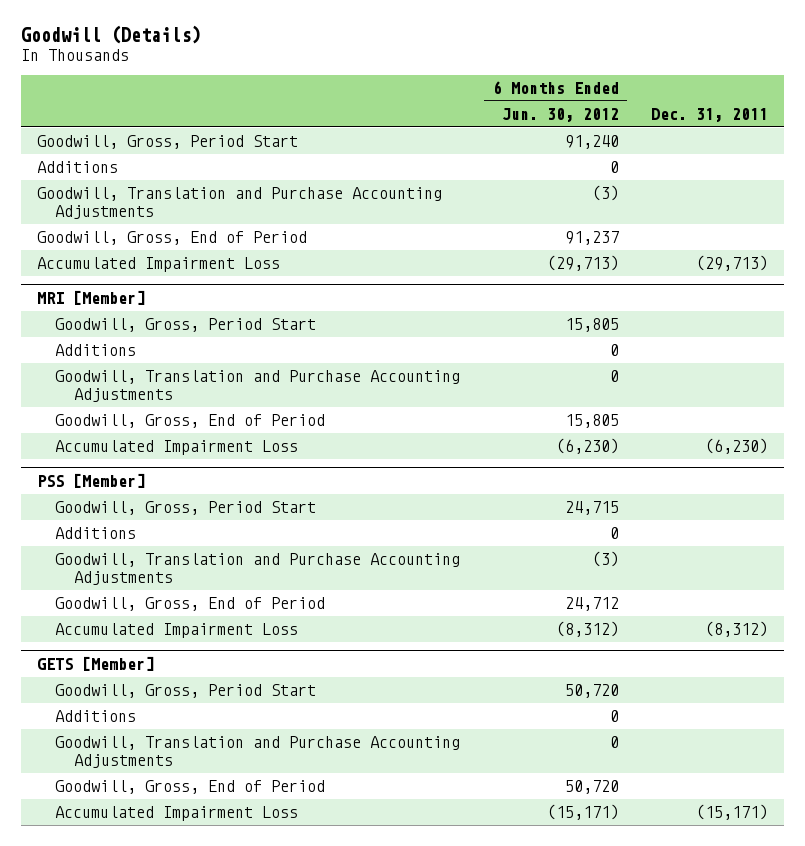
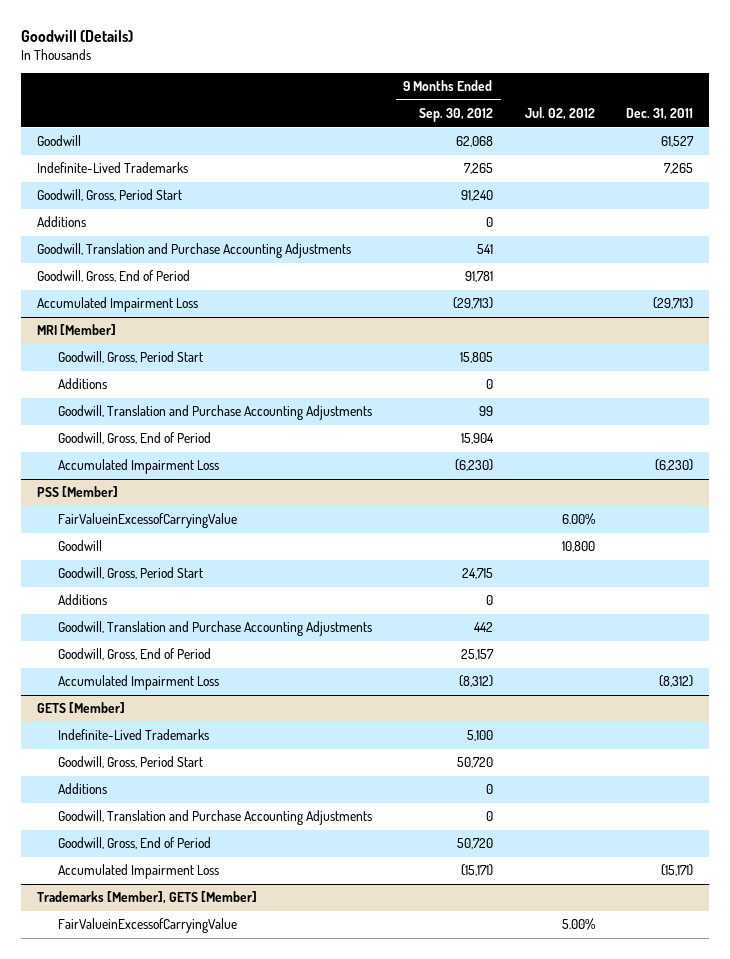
- | 6 Months Ended Jun. 30, 2012 | Dec. 31, 2011
+ | 9 Months Ended Sep. 30, 2012 | Jul. 02, 2012 | Dec. 31, 2011
+ Goodwill | 62,068 | | 61,527
+ Indefinite-Lived Trademarks | 7,265 | | 7,265
@ PSS [Member]
+ FairValueinExcessofCarryingValue | | 6.00% |
+ Goodwill | | 10,800 |
@ GETS [Member]
+ Indefinite-Lived Trademarks | 5,100 | |
+ Trademarks [Member], GETS [Member]
+ FairValueinExcessofCarryingValue | | 5.00% |

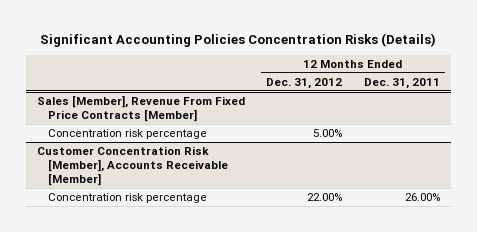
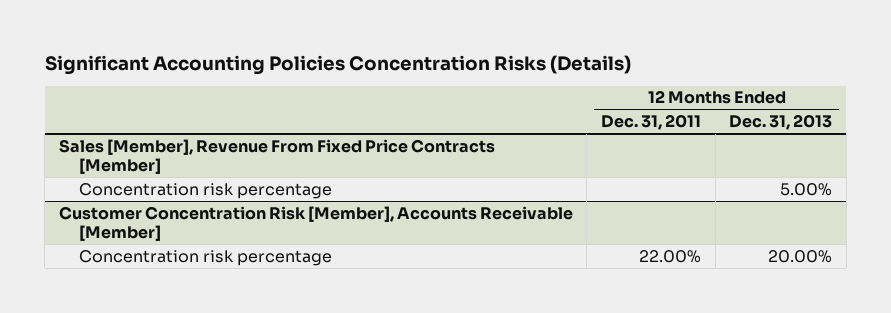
- | 12 Months Ended Dec. 31, 2012 | 12 Months Ended Dec. 31, 2011
+ | 12 Months Ended Dec. 31, 2011 | 12 Months Ended Dec. 31, 2013
@ Customer Concentration Risk [Member], Accounts Receivable [Member]
- Concentration risk percentage | 22.00% | 26.00%
+ Concentration risk percentage | 22.00% | 20.00%

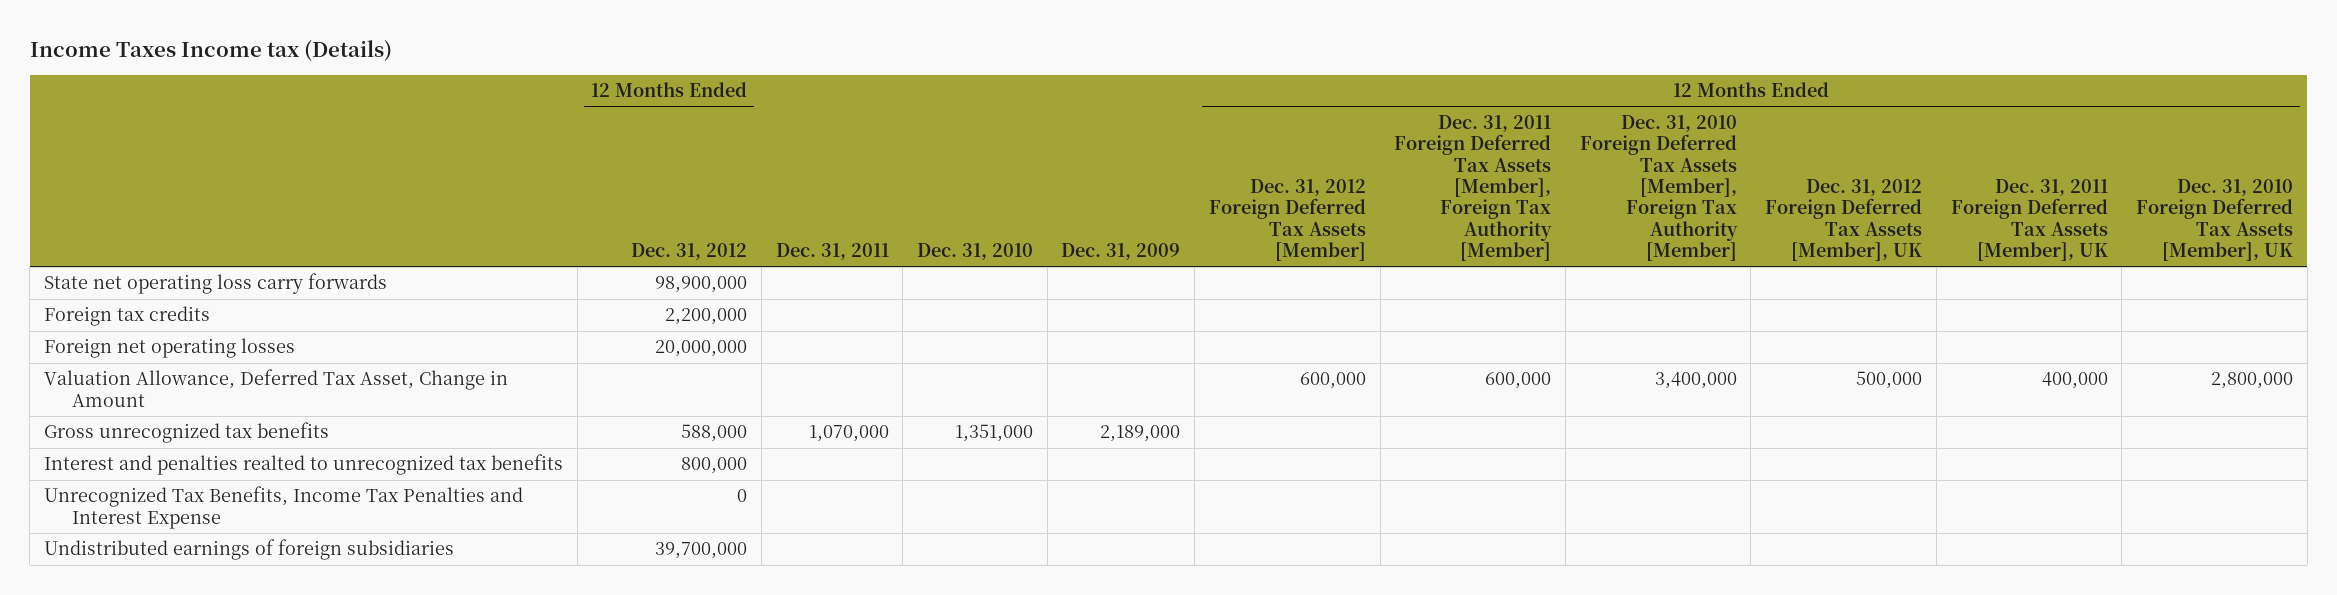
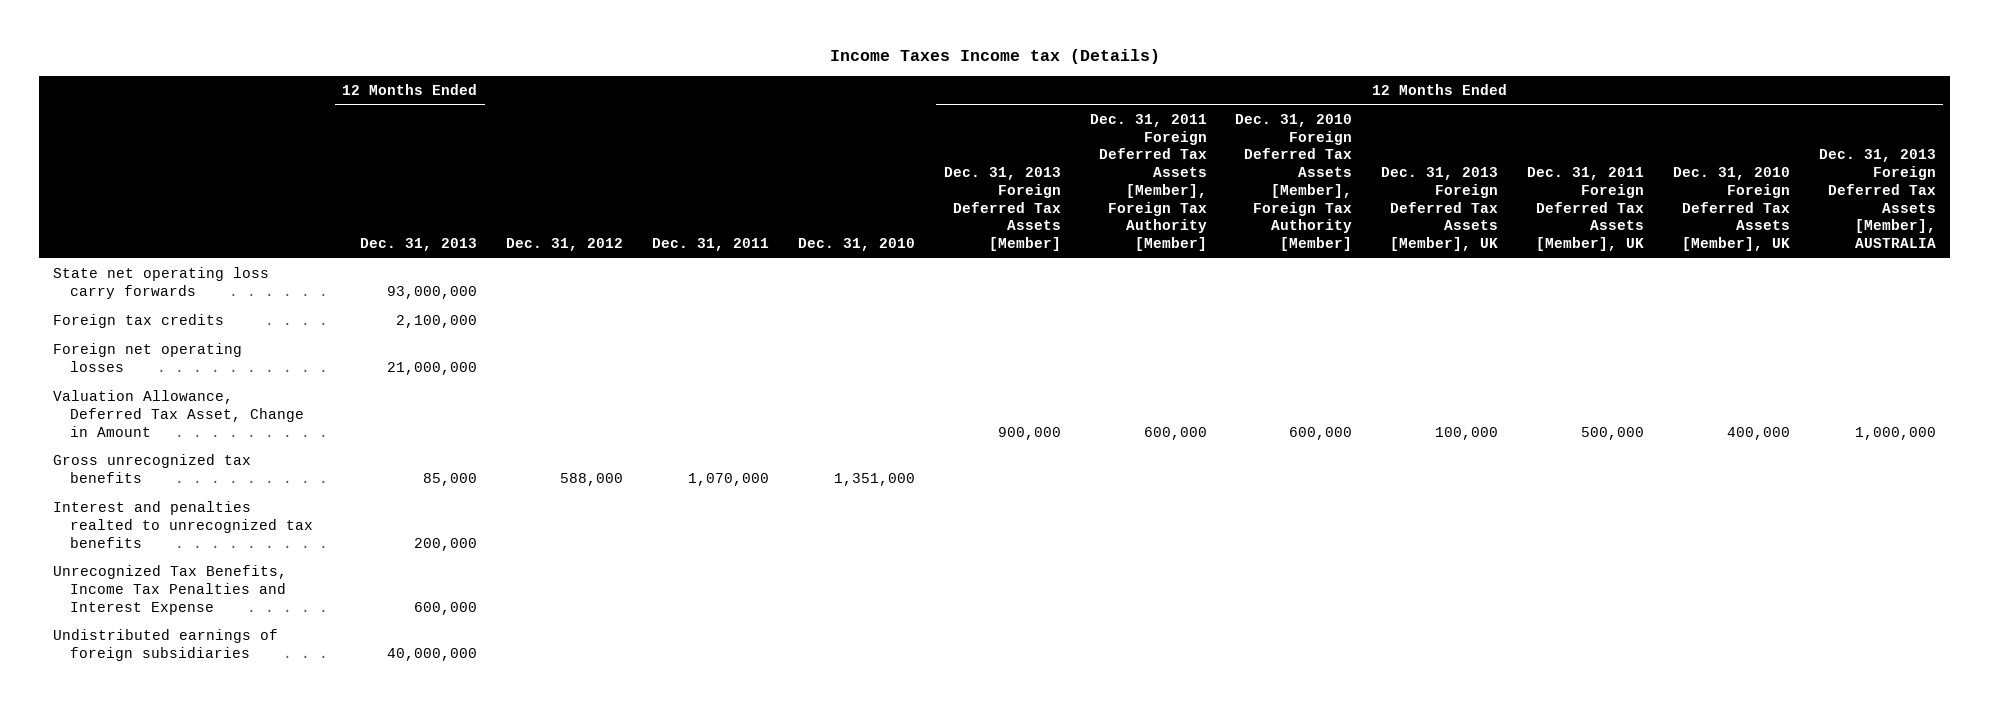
- | 12 Months Ended Dec. 31, 2012 | Dec. 31, 2011 | Dec. 31, 2010 | Dec. 31, 2009 | 12 Months Ended Dec. 31, 2012 Foreign Deferred Tax Assets [Member] | 12 Months Ended Dec. 31, 2011 Foreign Deferred Tax Assets [Member], Foreign Tax Authority [Member] | 12 Months Ended Dec. 31, 2010 Foreign Deferred Tax Assets [Member], Foreign Tax Authority [Member] | 12 Months Ended Dec. 31, 2012 Foreign Deferred Tax Assets [Member], UK | 12 Months Ended Dec. 31, 2011 Foreign Deferred Tax Assets [Member], UK | 12 Months Ended Dec. 31, 2010 Foreign Deferred Tax Assets [Member], UK
+ | 12 Months Ended Dec. 31, 2013 | Dec. 31, 2012 | Dec. 31, 2011 | Dec. 31, 2010 | 12 Months Ended Dec. 31, 2013 Foreign Deferred Tax Assets [Member] | 12 Months Ended Dec. 31, 2011 Foreign Deferred Tax Assets [Member], Foreign Tax Authority [Member] | 12 Months Ended Dec. 31, 2010 Foreign Deferred Tax Assets [Member], Foreign Tax Authority [Member] | 12 Months Ended Dec. 31, 2013 Foreign Deferred Tax Assets [Member], UK | 12 Months Ended Dec. 31, 2011 Foreign Deferred Tax Assets [Member], UK | 12 Months Ended Dec. 31, 2010 Foreign Deferred Tax Assets [Member], UK | 12 Months Ended Dec. 31, 2013 Foreign Deferred Tax Assets [Member], AUSTRALIA
- Valuation Allowance, Deferred Tax Asset, Change in Amount | | | | | 600,000 | 600,000 | 3,400,000 | 500,000 | 400,000 | 2,800,000
+ Valuation Allowance, Deferred Tax Asset, Change in Amount | | | | | 900,000 | 600,000 | 600,000 | 100,000 | 500,000 | 400,000 | 1,000,000

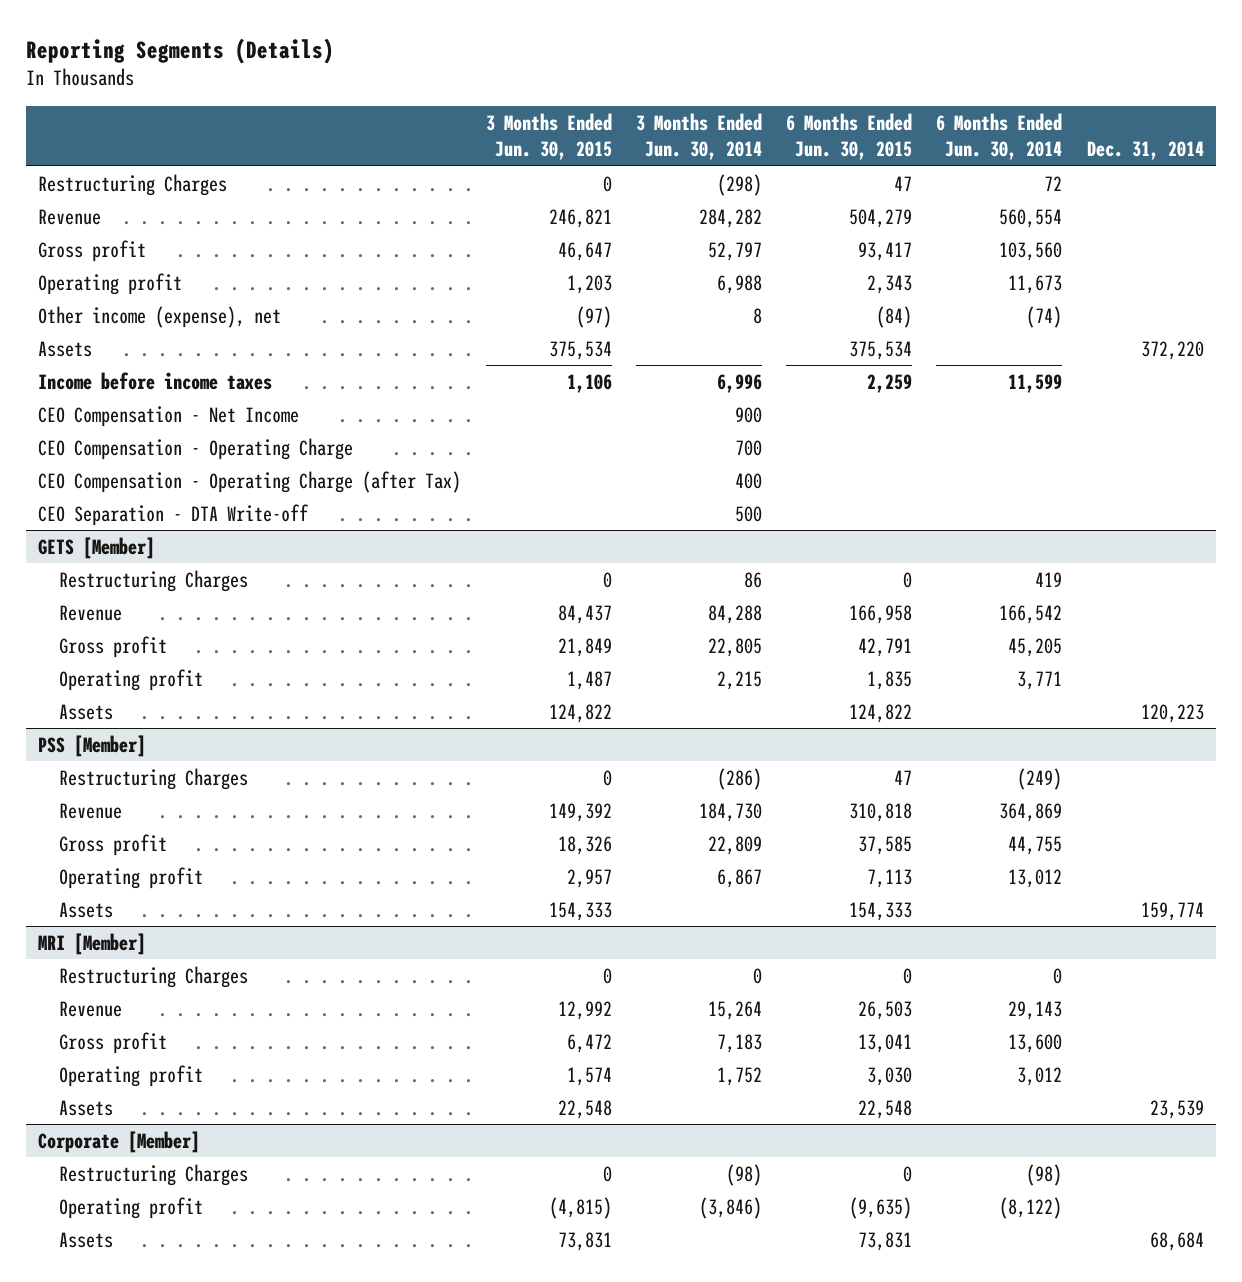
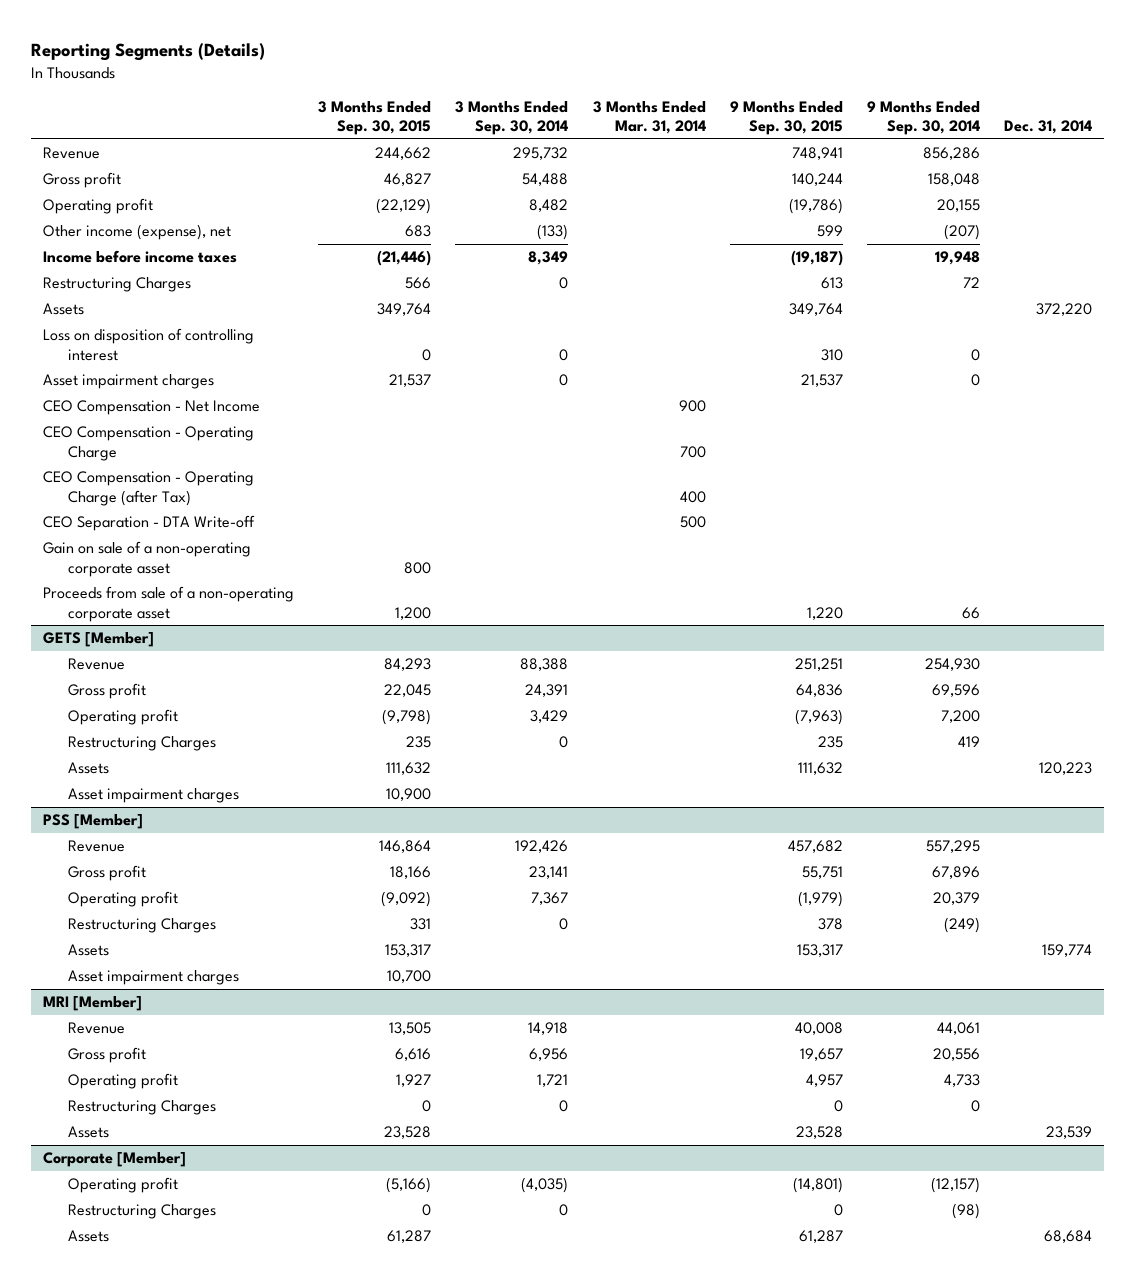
- | 3 Months Ended Jun. 30, 2015 | 3 Months Ended Jun. 30, 2014 | 6 Months Ended Jun. 30, 2015 | 6 Months Ended Jun. 30, 2014 | Dec. 31, 2014
+ | 3 Months Ended Sep. 30, 2015 | 3 Months Ended Sep. 30, 2014 | 3 Months Ended Mar. 31, 2014 | 9 Months Ended Sep. 30, 2015 | 9 Months Ended Sep. 30, 2014 | Dec. 31, 2014
moved down: Restructuring Charges | 566 | 0 | | 613 | 72 |
moved down: Assets | 349,764 | | | 349,764 | | 372,220
+ Loss on disposition of controlling interest | 0 | 0 | | 310 | 0 |
+ Asset impairment charges | 21,537 | 0 | | 21,537 | 0 |
+ Gain on sale of a non-operating corporate asset | 800 | | | | |
+ Proceeds from sale of a non-operating corporate asset | 1,200 | | | 1,220 | 66 |
@ GETS [Member]
moved down: Restructuring Charges | 235 | 0 | | 235 | 419 |
+ Asset impairment charges | 10,900 | | | | |
@ PSS [Member]
moved down: Restructuring Charges | 331 | 0 | | 378 | (249) |
+ Asset impairment charges | 10,700 | | | | |
@ MRI [Member]
moved down: Restructuring Charges | 0 | 0 | | 0 | 0 |
@ Corporate [Member]
moved down: Restructuring Charges | 0 | 0 | | 0 | (98) |

